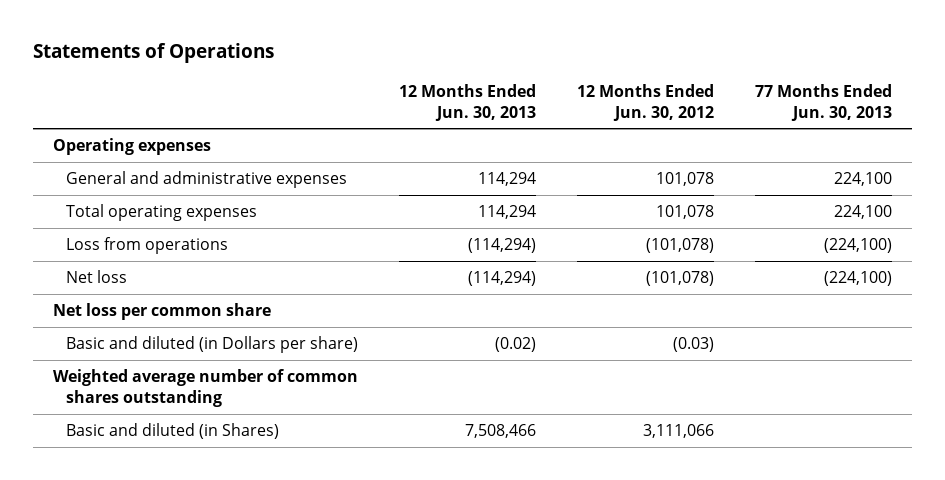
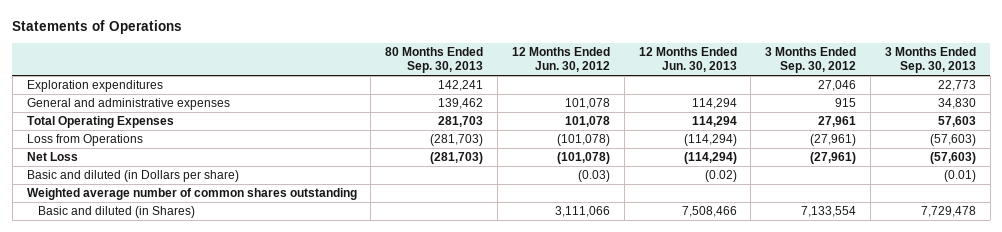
- | 12 Months Ended Jun. 30, 2013 | 12 Months Ended Jun. 30, 2012 | 77 Months Ended Jun. 30, 2013
+ | 80 Months Ended Sep. 30, 2013 | 12 Months Ended Jun. 30, 2012 | 12 Months Ended Jun. 30, 2013 | 3 Months Ended Sep. 30, 2012 | 3 Months Ended Sep. 30, 2013
- Operating expenses
+ Exploration expenditures | 142,241 | | | 27,046 | 22,773
- Total operating expenses | 114,294 | 101,078 | 224,100
- Loss from operations | (114,294) | (101,078) | (224,100)
- Net loss | (114,294) | (101,078) | (224,100)
- Net loss per common share
+ Total Operating Expenses | 281,703 | 101,078 | 114,294 | 27,961 | 57,603
+ Loss from Operations | (281,703) | (101,078) | (114,294) | (27,961) | (57,603)
+ Net Loss | (281,703) | (101,078) | (114,294) | (27,961) | (57,603)

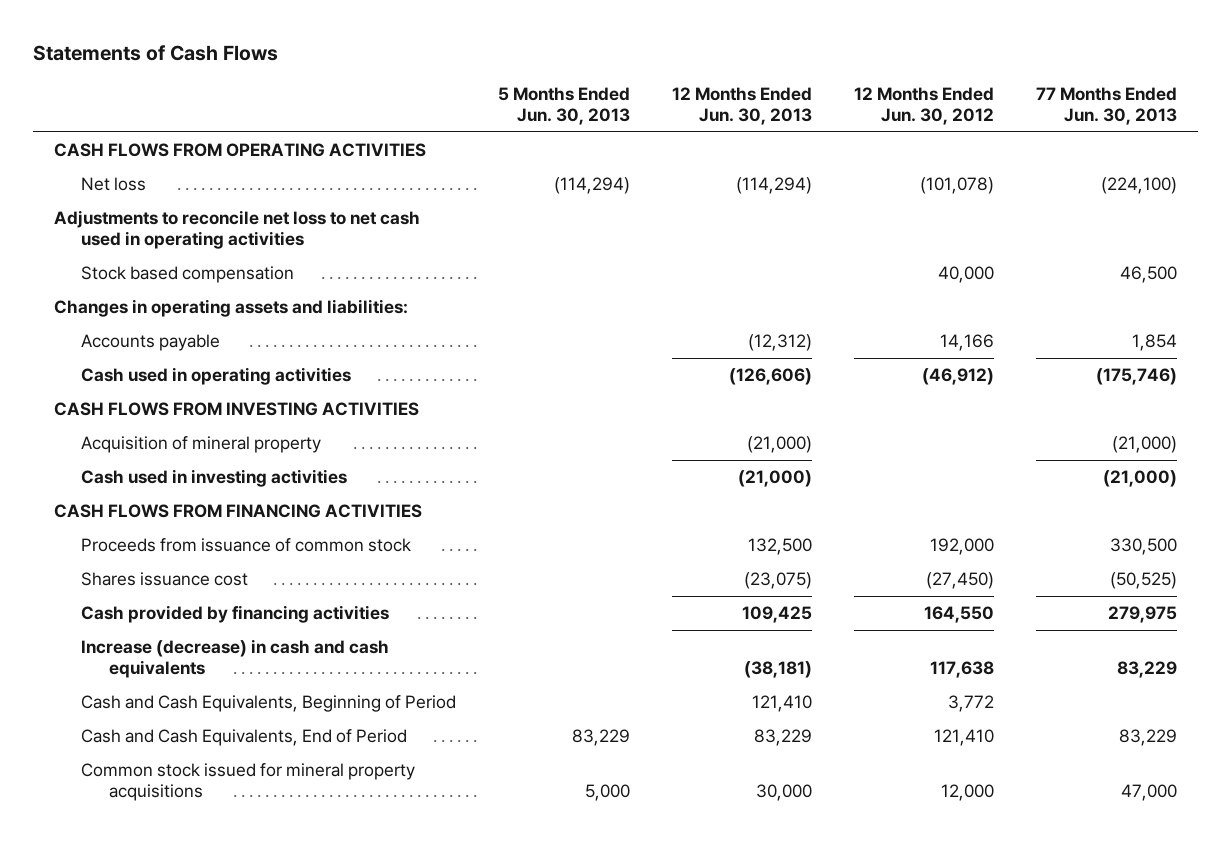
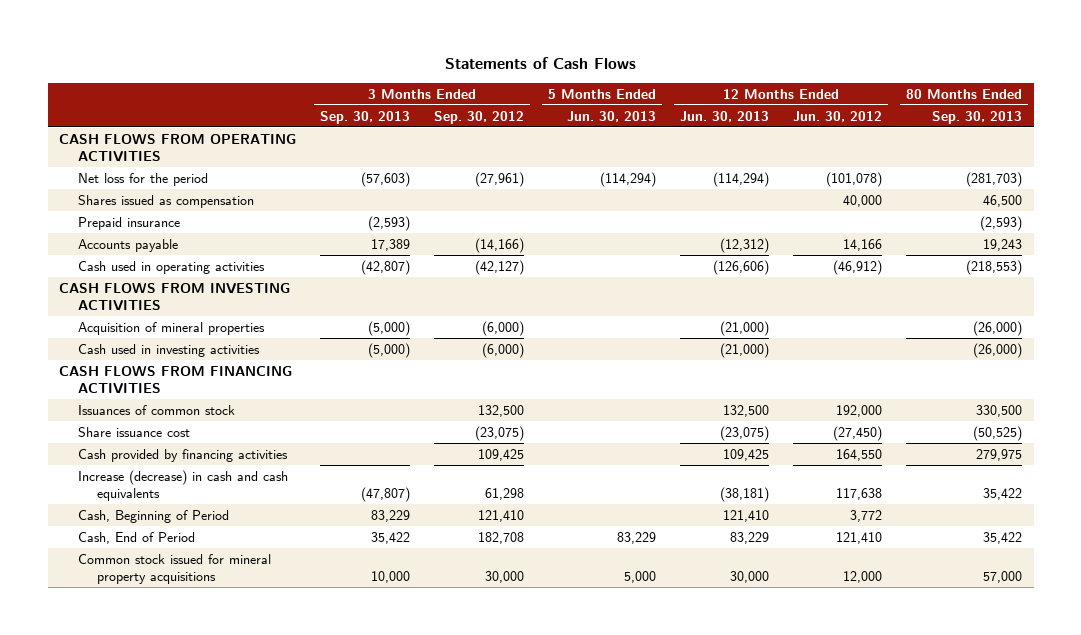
- | 5 Months Ended Jun. 30, 2013 | 12 Months Ended Jun. 30, 2013 | 12 Months Ended Jun. 30, 2012 | 77 Months Ended Jun. 30, 2013
+ | 3 Months Ended Sep. 30, 2013 | 3 Months Ended Sep. 30, 2012 | 5 Months Ended Jun. 30, 2013 | 12 Months Ended Jun. 30, 2013 | 12 Months Ended Jun. 30, 2012 | 80 Months Ended Sep. 30, 2013
- Net loss | (114,294) | (114,294) | (101,078) | (224,100)
- Adjustments to reconcile net loss to net cash used in operating activities
- Stock based compensation | | | 40,000 | 46,500
- Changes in operating assets and liabilities:
+ Net loss for the period | (57,603) | (27,961) | (114,294) | (114,294) | (101,078) | (281,703)
+ Shares issued as compensation | | | | | 40,000 | 46,500
+ Prepaid insurance | (2,593) | | | | | (2,593)
- Acquisition of mineral property | | (21,000) | | (21,000)
+ Acquisition of mineral properties | (5,000) | (6,000) | | (21,000) | | (26,000)
- Proceeds from issuance of common stock | | 132,500 | 192,000 | 330,500
- Shares issuance cost | | (23,075) | (27,450) | (50,525)
+ Issuances of common stock | | 132,500 | | 132,500 | 192,000 | 330,500
+ Share issuance cost | | (23,075) | | (23,075) | (27,450) | (50,525)
- Cash and Cash Equivalents, Beginning of Period | | 121,410 | 3,772 |
- Cash and Cash Equivalents, End of Period | 83,229 | 83,229 | 121,410 | 83,229
+ Cash, Beginning of Period | 83,229 | 121,410 | | 121,410 | 3,772 |
+ Cash, End of Period | 35,422 | 182,708 | 83,229 | 83,229 | 121,410 | 35,422

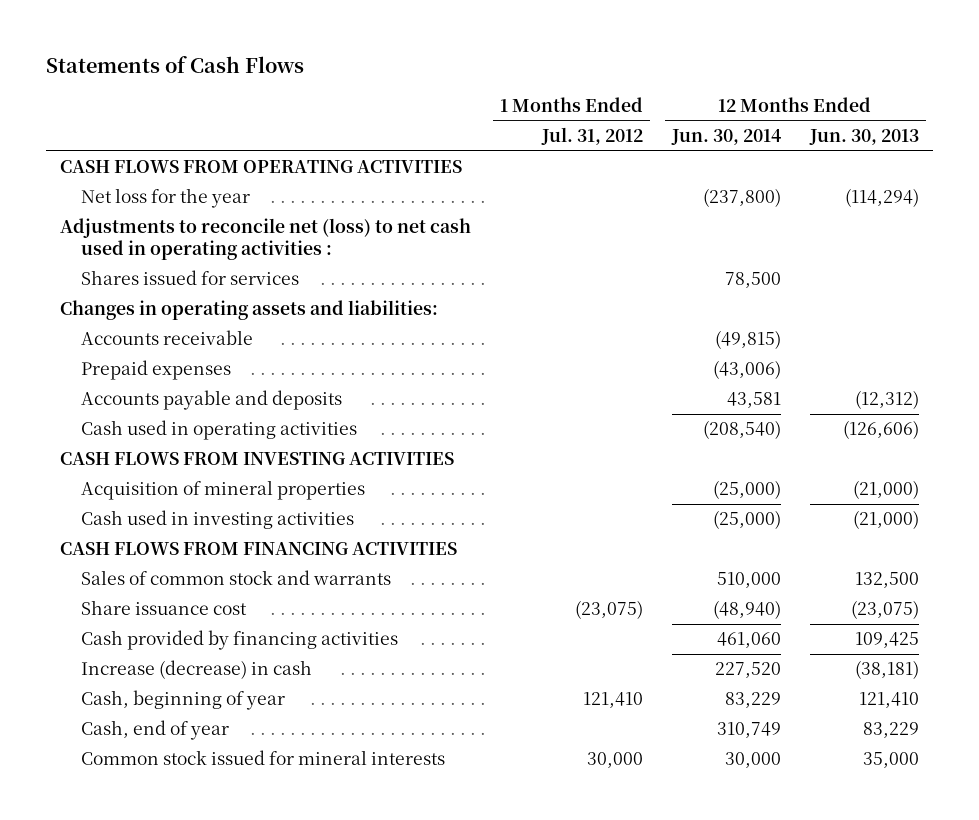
- | 3 Months Ended Sep. 30, 2013 | 3 Months Ended Sep. 30, 2012 | 5 Months Ended Jun. 30, 2013 | 12 Months Ended Jun. 30, 2013 | 12 Months Ended Jun. 30, 2012 | 80 Months Ended Sep. 30, 2013
+ | 1 Months Ended Jul. 31, 2012 | 12 Months Ended Jun. 30, 2014 | 12 Months Ended Jun. 30, 2013
- Net loss for the period | (57,603) | (27,961) | (114,294) | (114,294) | (101,078) | (281,703)
- Shares issued as compensation | | | | | 40,000 | 46,500
- Prepaid insurance | (2,593) | | | | | (2,593)
- Accounts payable | 17,389 | (14,166) | | (12,312) | 14,166 | 19,243
+ Net loss for the year | | (237,800) | (114,294)
+ Adjustments to reconcile net (loss) to net cash used in operating activities :
+ Shares issued for services | | 78,500 |
+ Changes in operating assets and liabilities:
+ Accounts receivable | | (49,815) |
+ Prepaid expenses | | (43,006) |
+ Accounts payable and deposits | | 43,581 | (12,312)
- Issuances of common stock | | 132,500 | | 132,500 | 192,000 | 330,500
+ Sales of common stock and warrants | | 510,000 | 132,500
- Increase (decrease) in cash and cash equivalents | (47,807) | 61,298 | | (38,181) | 117,638 | 35,422
- Cash, Beginning of Period | 83,229 | 121,410 | | 121,410 | 3,772 |
- Cash, End of Period | 35,422 | 182,708 | 83,229 | 83,229 | 121,410 | 35,422
- Common stock issued for mineral property acquisitions | 10,000 | 30,000 | 5,000 | 30,000 | 12,000 | 57,000
+ Increase (decrease) in cash | | 227,520 | (38,181)
+ Cash, beginning of year | 121,410 | 83,229 | 121,410
+ Cash, end of year | | 310,749 | 83,229
+ Common stock issued for mineral interests | 30,000 | 30,000 | 35,000

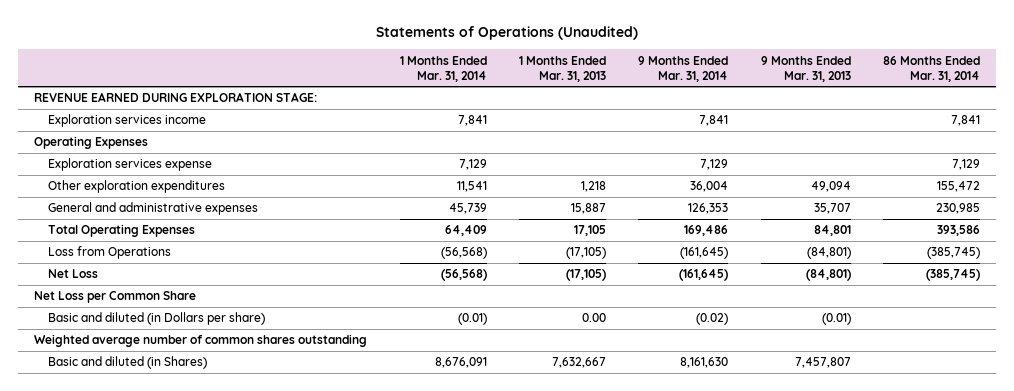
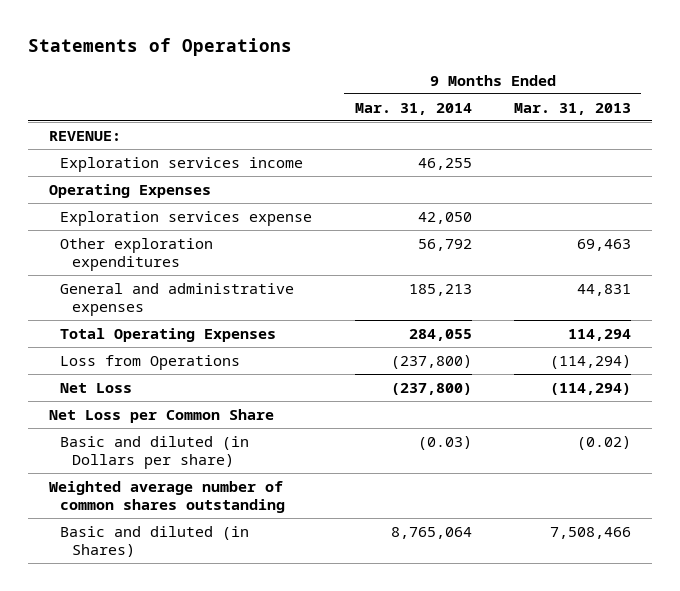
- Statements of Operations (Unaudited)
+ Statements of Operations
- | 1 Months Ended Mar. 31, 2014 | 1 Months Ended Mar. 31, 2013 | 9 Months Ended Mar. 31, 2014 | 9 Months Ended Mar. 31, 2013 | 86 Months Ended Mar. 31, 2014
+ | 9 Months Ended Mar. 31, 2014 | 9 Months Ended Mar. 31, 2013
- REVENUE EARNED DURING EXPLORATION STAGE:
- Exploration services income | 7,841 | | 7,841 | | 7,841
+ REVENUE:
+ Exploration services income | 46,255 |
- Exploration services expense | 7,129 | | 7,129 | | 7,129
- Other exploration expenditures | 11,541 | 1,218 | 36,004 | 49,094 | 155,472
- General and administrative expenses | 45,739 | 15,887 | 126,353 | 35,707 | 230,985
- Total Operating Expenses | 64,409 | 17,105 | 169,486 | 84,801 | 393,586
- Loss from Operations | (56,568) | (17,105) | (161,645) | (84,801) | (385,745)
- Net Loss | (56,568) | (17,105) | (161,645) | (84,801) | (385,745)
+ Exploration services expense | 42,050 |
+ Other exploration expenditures | 56,792 | 69,463
+ General and administrative expenses | 185,213 | 44,831
+ Total Operating Expenses | 284,055 | 114,294
+ Loss from Operations | (237,800) | (114,294)
+ Net Loss | (237,800) | (114,294)
- Basic and diluted (in Dollars per share) | (0.01) | 0.00 | (0.02) | (0.01) |
+ Basic and diluted (in Dollars per share) | (0.03) | (0.02)
- Basic and diluted (in Shares) | 8,676,091 | 7,632,667 | 8,161,630 | 7,457,807 |
+ Basic and diluted (in Shares) | 8,765,064 | 7,508,466

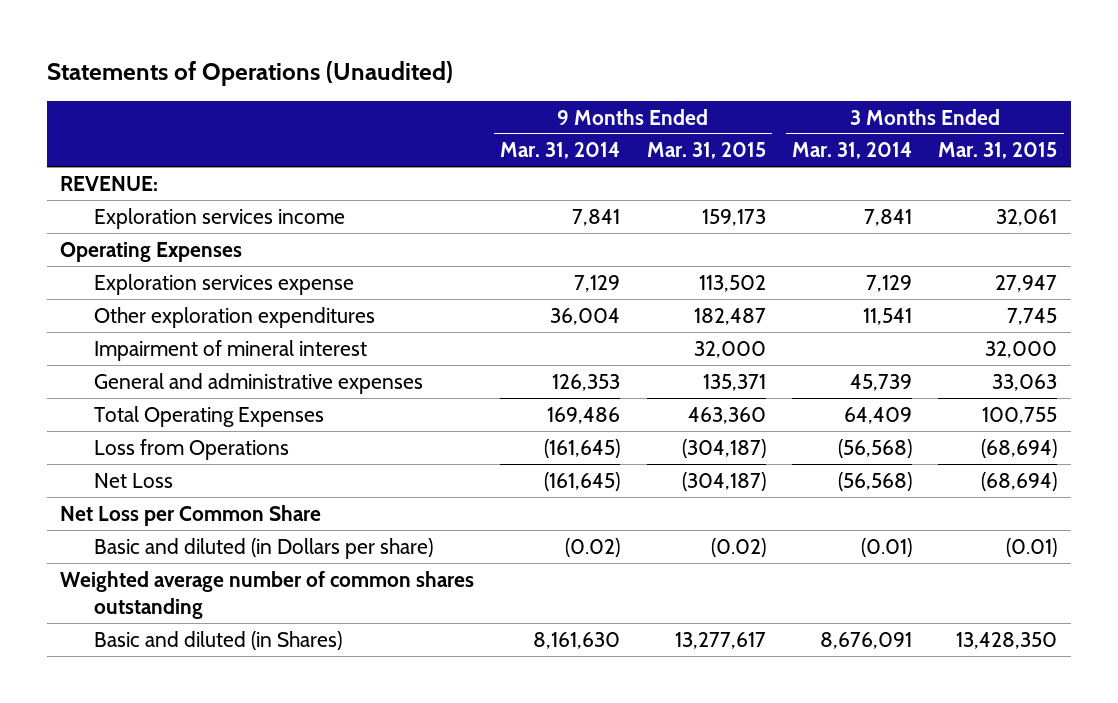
- Statements of Operations
+ Statements of Operations (Unaudited)
- | 9 Months Ended Mar. 31, 2014 | 9 Months Ended Mar. 31, 2013
+ | 9 Months Ended Mar. 31, 2014 | 9 Months Ended Mar. 31, 2015 | 3 Months Ended Mar. 31, 2014 | 3 Months Ended Mar. 31, 2015
- Exploration services income | 46,255 |
+ Exploration services income | 7,841 | 159,173 | 7,841 | 32,061
- Exploration services expense | 42,050 |
- Other exploration expenditures | 56,792 | 69,463
- General and administrative expenses | 185,213 | 44,831
- Total Operating Expenses | 284,055 | 114,294
- Loss from Operations | (237,800) | (114,294)
- Net Loss | (237,800) | (114,294)
+ Exploration services expense | 7,129 | 113,502 | 7,129 | 27,947
+ Other exploration expenditures | 36,004 | 182,487 | 11,541 | 7,745
+ Impairment of mineral interest | | 32,000 | | 32,000
+ General and administrative expenses | 126,353 | 135,371 | 45,739 | 33,063
+ Total Operating Expenses | 169,486 | 463,360 | 64,409 | 100,755
+ Loss from Operations | (161,645) | (304,187) | (56,568) | (68,694)
+ Net Loss | (161,645) | (304,187) | (56,568) | (68,694)
- Basic and diluted (in Dollars per share) | (0.03) | (0.02)
+ Basic and diluted (in Dollars per share) | (0.02) | (0.02) | (0.01) | (0.01)
- Basic and diluted (in Shares) | 8,765,064 | 7,508,466
+ Basic and diluted (in Shares) | 8,161,630 | 13,277,617 | 8,676,091 | 13,428,350

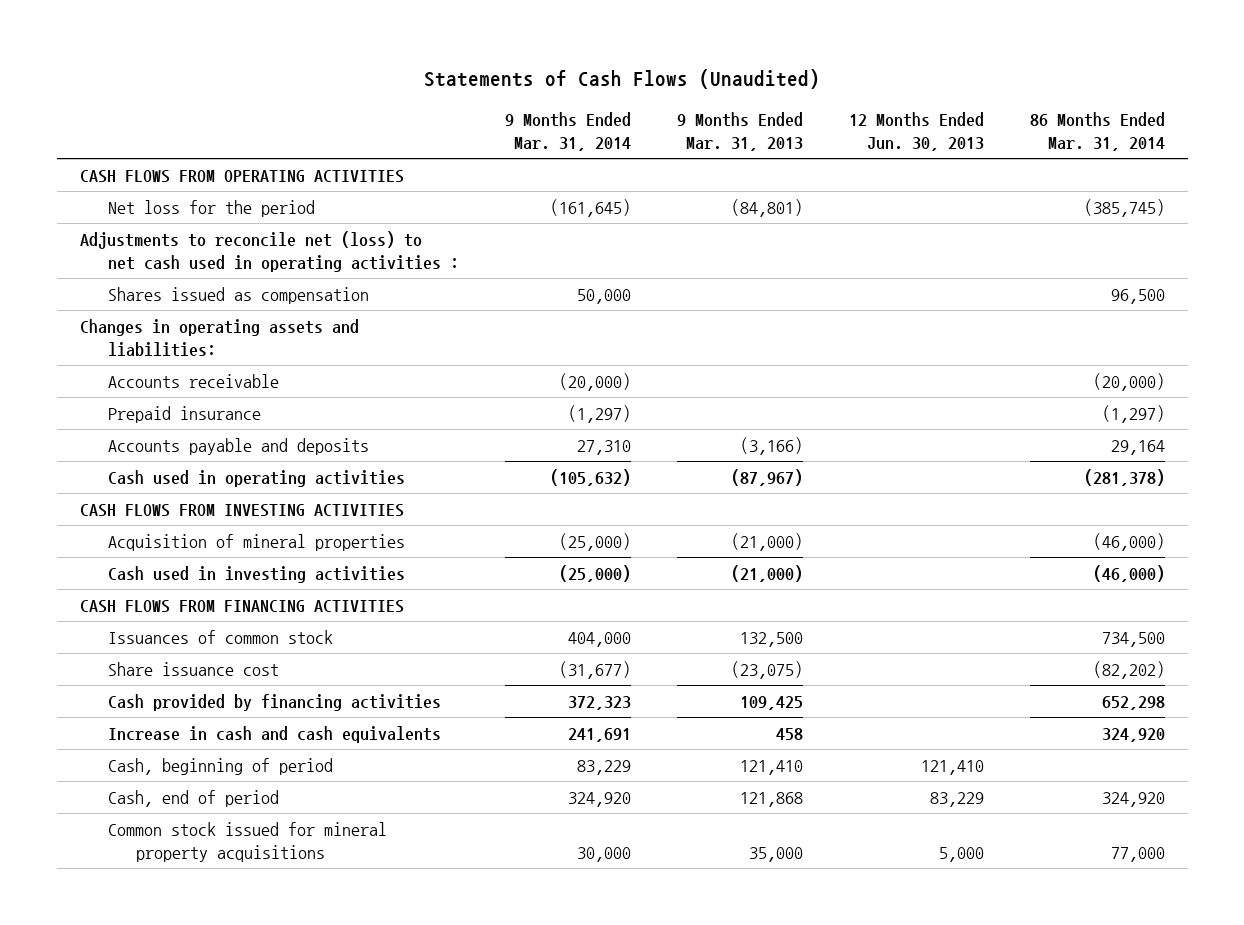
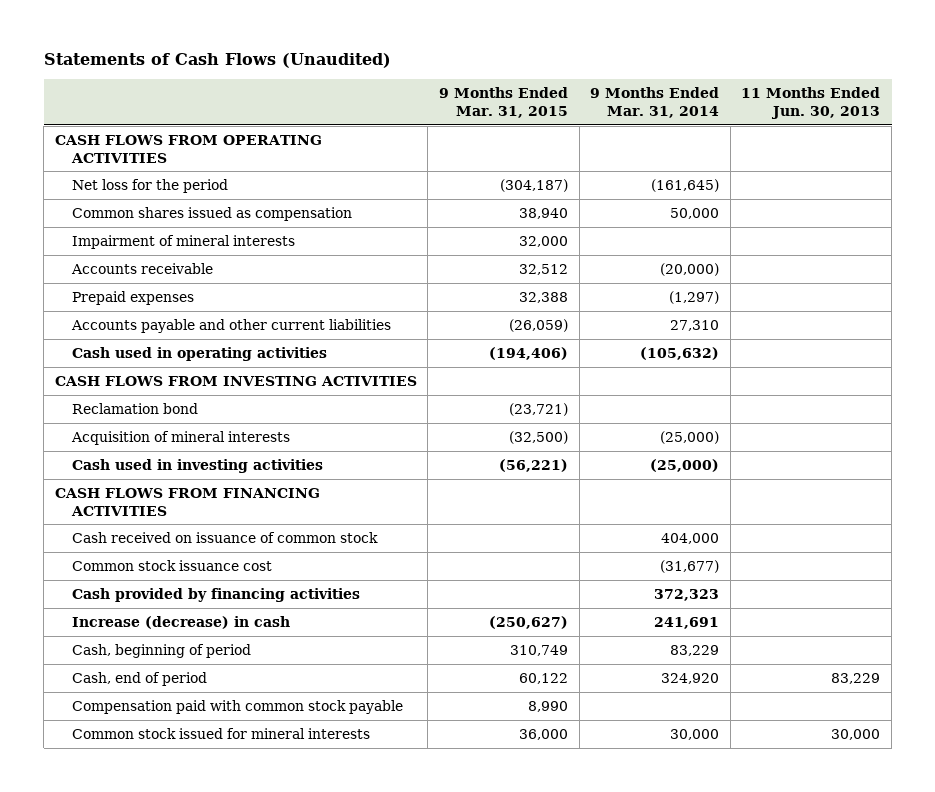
- | 9 Months Ended Mar. 31, 2014 | 9 Months Ended Mar. 31, 2013 | 12 Months Ended Jun. 30, 2013 | 86 Months Ended Mar. 31, 2014
+ | 9 Months Ended Mar. 31, 2015 | 9 Months Ended Mar. 31, 2014 | 11 Months Ended Jun. 30, 2013
- Adjustments to reconcile net (loss) to net cash used in operating activities :
- Shares issued as compensation | 50,000 | | | 96,500
- Changes in operating assets and liabilities:
+ Common shares issued as compensation | 38,940 | 50,000 |
+ Impairment of mineral interests | 32,000 | |
- Prepaid insurance | (1,297) | | | (1,297)
- Accounts payable and deposits | 27,310 | (3,166) | | 29,164
+ Prepaid expenses | 32,388 | (1,297) |
+ Accounts payable and other current liabilities | (26,059) | 27,310 |
- Acquisition of mineral properties | (25,000) | (21,000) | | (46,000)
+ Reclamation bond | (23,721) | |
+ Acquisition of mineral interests | (32,500) | (25,000) |
- Issuances of common stock | 404,000 | 132,500 | | 734,500
- Share issuance cost | (31,677) | (23,075) | | (82,202)
+ Cash received on issuance of common stock | | 404,000 |
+ Common stock issuance cost | | (31,677) |
- Increase in cash and cash equivalents | 241,691 | 458 | | 324,920
+ Increase (decrease) in cash | (250,627) | 241,691 |
- Common stock issued for mineral property acquisitions | 30,000 | 35,000 | 5,000 | 77,000
+ Compensation paid with common stock payable | 8,990 | |
+ Common stock issued for mineral interests | 36,000 | 30,000 | 30,000

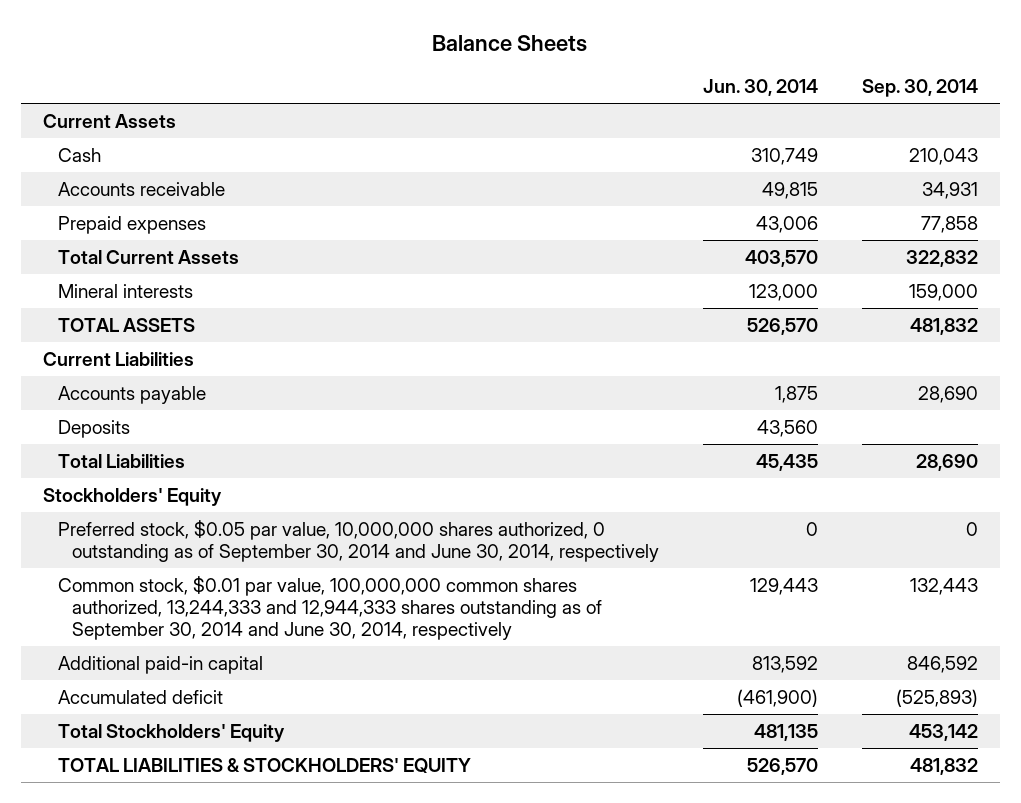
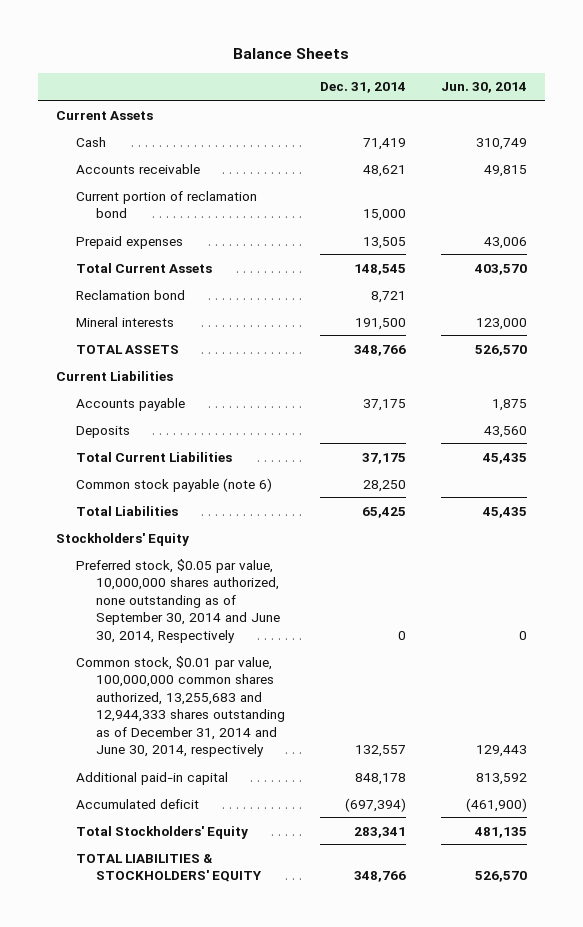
- | Jun. 30, 2014 | Sep. 30, 2014
+ | Dec. 31, 2014 | Jun. 30, 2014
+ Current portion of reclamation bond | 15,000 |
+ Reclamation bond | 8,721 |
+ Total Current Liabilities | 37,175 | 45,435
+ Common stock payable (note 6) | 28,250 |
- Preferred stock, $0.05 par value, 10,000,000 shares authorized, 0 outstanding as of September 30, 2014 and June 30, 2014, respectively | 0 | 0
- Common stock, $0.01 par value, 100,000,000 common shares authorized, 13,244,333 and 12,944,333 shares outstanding as of September 30, 2014 and June 30, 2014, respectively | 129,443 | 132,443
+ Preferred stock, $0.05 par value, 10,000,000 shares authorized, none outstanding as of September 30, 2014 and June 30, 2014, Respectively | 0 | 0
+ Common stock, $0.01 par value, 100,000,000 common shares authorized, 13,255,683 and 12,944,333 shares outstanding as of December 31, 2014 and June 30, 2014, respectively | 132,557 | 129,443

